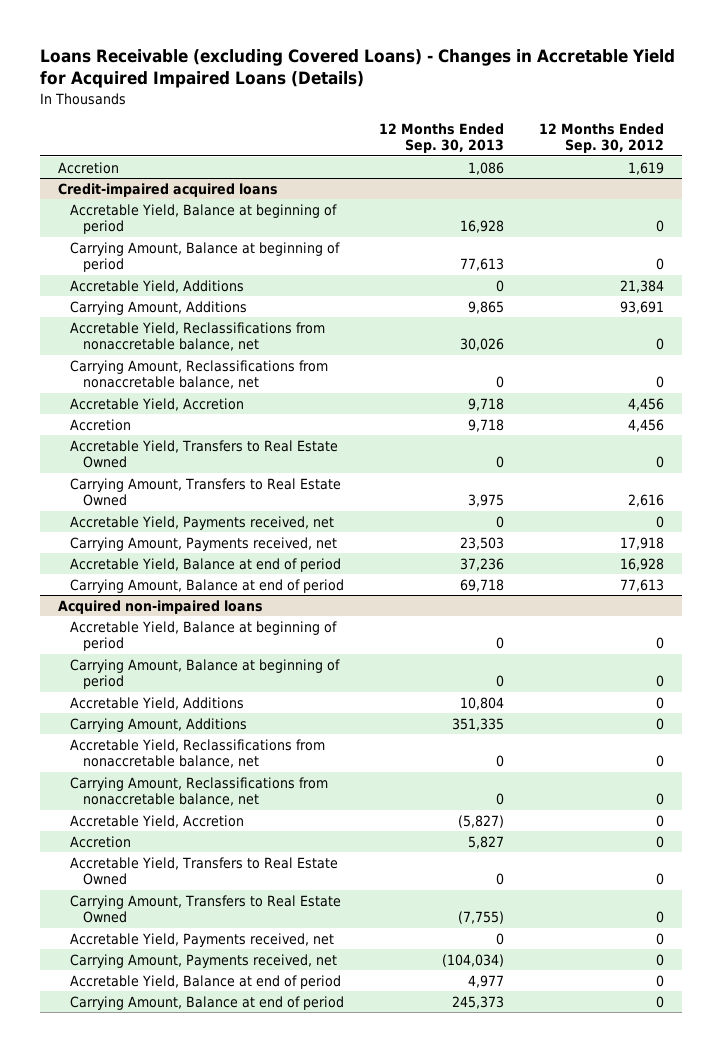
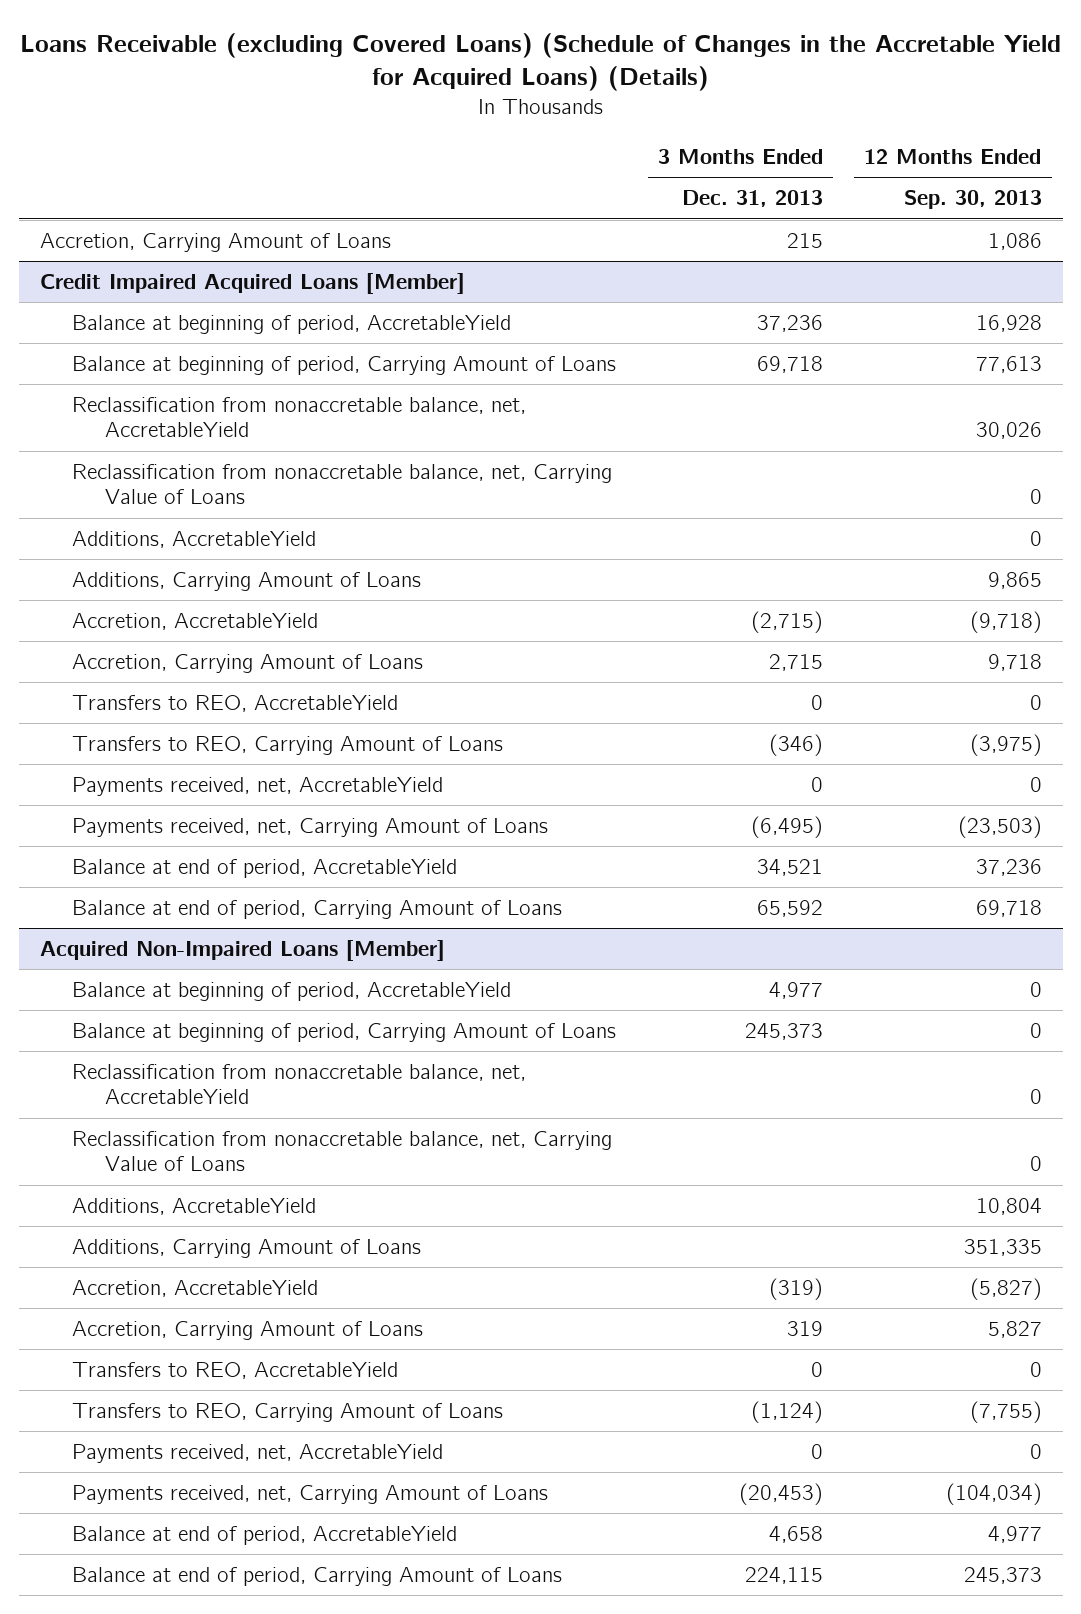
- Loans Receivable (excluding Covered Loans) - Changes in Accretable Yield for Acquired Impaired Loans (Details)
+ Loans Receivable (excluding Covered Loans) (Schedule of Changes in the Accretable Yield for Acquired Loans) (Details)
- | 12 Months Ended Sep. 30, 2013 | 12 Months Ended Sep. 30, 2012
+ | 3 Months Ended Dec. 31, 2013 | 12 Months Ended Sep. 30, 2013
- Accretion | 1,086 | 1,619
- Credit-impaired acquired loans
- Accretable Yield, Balance at beginning of period | 16,928 | 0
- Carrying Amount, Balance at beginning of period | 77,613 | 0
- Accretable Yield, Additions | 0 | 21,384
- Carrying Amount, Additions | 9,865 | 93,691
- Accretable Yield, Reclassifications from nonaccretable balance, net | 30,026 | 0
- Carrying Amount, Reclassifications from nonaccretable balance, net | 0 | 0
- Accretable Yield, Accretion | 9,718 | 4,456
- Accretion | 9,718 | 4,456
- Accretable Yield, Transfers to Real Estate Owned | 0 | 0
- Carrying Amount, Transfers to Real Estate Owned | 3,975 | 2,616
- Accretable Yield, Payments received, net | 0 | 0
- Carrying Amount, Payments received, net | 23,503 | 17,918
- Accretable Yield, Balance at end of period | 37,236 | 16,928
- Carrying Amount, Balance at end of period | 69,718 | 77,613
- Acquired non-impaired loans
- Accretable Yield, Balance at beginning of period | 0 | 0
- Carrying Amount, Balance at beginning of period | 0 | 0
- Accretable Yield, Additions | 10,804 | 0
- Carrying Amount, Additions | 351,335 | 0
- Accretable Yield, Reclassifications from nonaccretable balance, net | 0 | 0
- Carrying Amount, Reclassifications from nonaccretable balance, net | 0 | 0
- Accretable Yield, Accretion | (5,827) | 0
- Accretion | 5,827 | 0
- Accretable Yield, Transfers to Real Estate Owned | 0 | 0
- Carrying Amount, Transfers to Real Estate Owned | (7,755) | 0
- Accretable Yield, Payments received, net | 0 | 0
- Carrying Amount, Payments received, net | (104,034) | 0
- Accretable Yield, Balance at end of period | 4,977 | 0
- Carrying Amount, Balance at end of period | 245,373 | 0
+ Accretion, Carrying Amount of Loans | 215 | 1,086
+ Credit Impaired Acquired Loans [Member]
+ Balance at beginning of period, AccretableYield | 37,236 | 16,928
+ Balance at beginning of period, Carrying Amount of Loans | 69,718 | 77,613
+ Reclassification from nonaccretable balance, net, AccretableYield | | 30,026
+ Reclassification from nonaccretable balance, net, Carrying Value of Loans | | 0
+ Additions, AccretableYield | | 0
+ Additions, Carrying Amount of Loans | | 9,865
+ Accretion, AccretableYield | (2,715) | (9,718)
+ Accretion, Carrying Amount of Loans | 2,715 | 9,718
+ Transfers to REO, AccretableYield | 0 | 0
+ Transfers to REO, Carrying Amount of Loans | (346) | (3,975)
+ Payments received, net, AccretableYield | 0 | 0
+ Payments received, net, Carrying Amount of Loans | (6,495) | (23,503)
+ Balance at end of period, AccretableYield | 34,521 | 37,236
+ Balance at end of period, Carrying Amount of Loans | 65,592 | 69,718
+ Acquired Non-Impaired Loans [Member]
+ Balance at beginning of period, AccretableYield | 4,977 | 0
+ Balance at beginning of period, Carrying Amount of Loans | 245,373 | 0
+ Reclassification from nonaccretable balance, net, AccretableYield | | 0
+ Reclassification from nonaccretable balance, net, Carrying Value of Loans | | 0
+ Additions, AccretableYield | | 10,804
+ Additions, Carrying Amount of Loans | | 351,335
+ Accretion, AccretableYield | (319) | (5,827)
+ Accretion, Carrying Amount of Loans | 319 | 5,827
+ Transfers to REO, AccretableYield | 0 | 0
+ Transfers to REO, Carrying Amount of Loans | (1,124) | (7,755)
+ Payments received, net, AccretableYield | 0 | 0
+ Payments received, net, Carrying Amount of Loans | (20,453) | (104,034)
+ Balance at end of period, AccretableYield | 4,658 | 4,977
+ Balance at end of period, Carrying Amount of Loans | 224,115 | 245,373

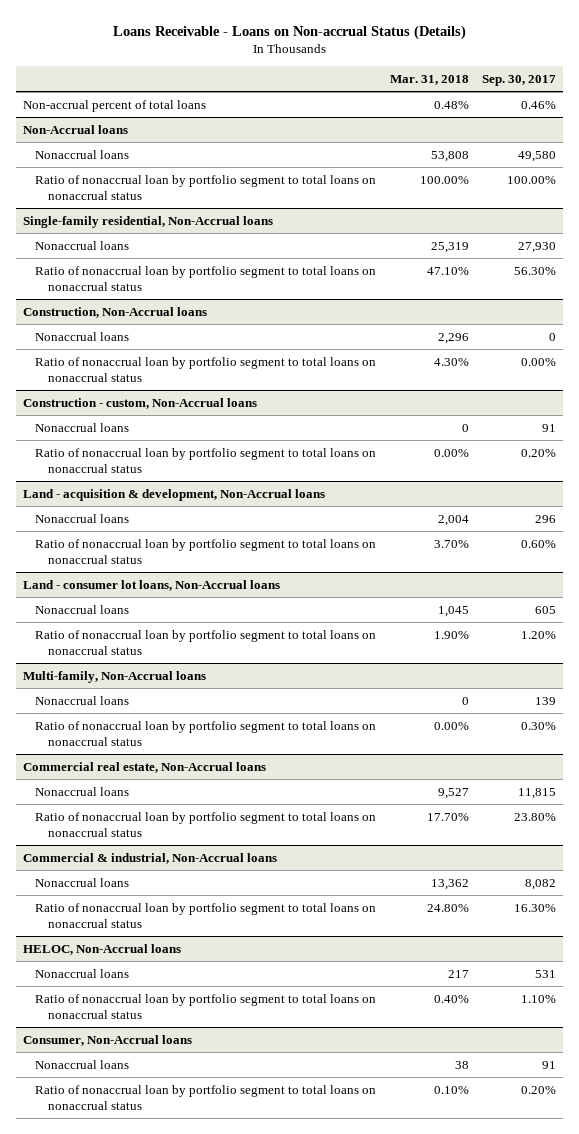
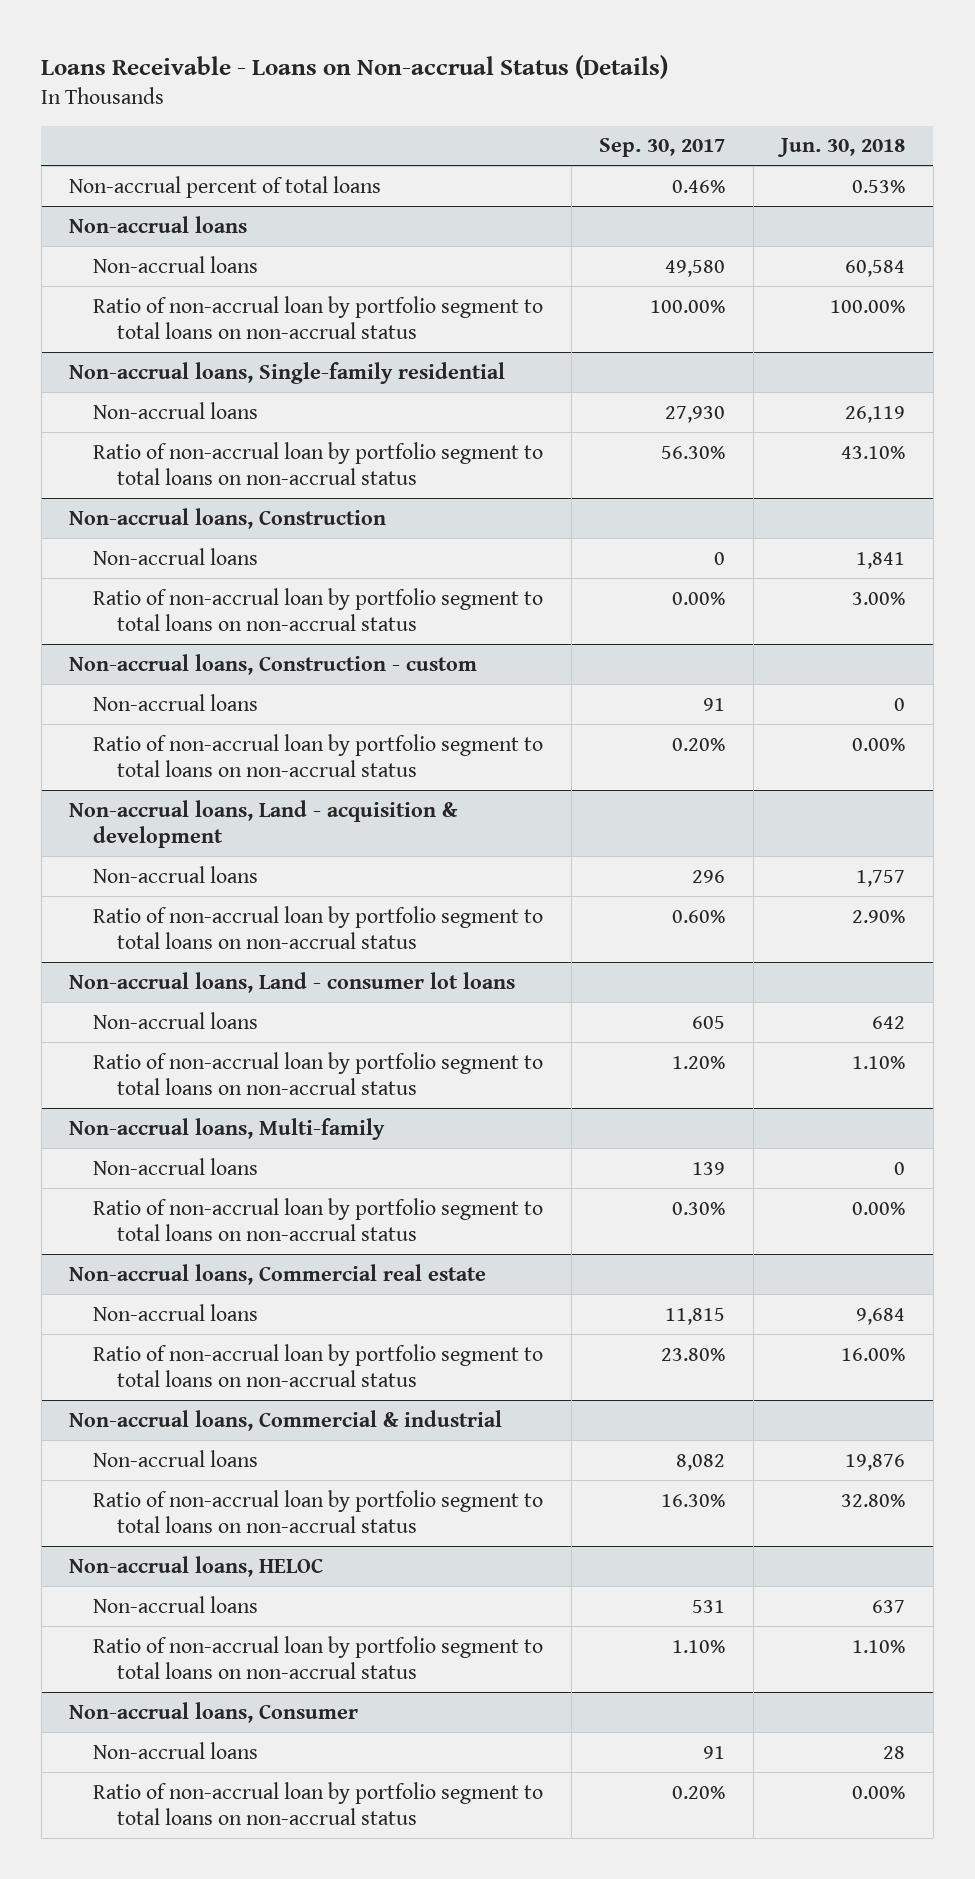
- | Mar. 31, 2018 | Sep. 30, 2017
+ | Sep. 30, 2017 | Jun. 30, 2018
- Non-Accrual loans
- Nonaccrual loans | 53,808 | 49,580
- Ratio of nonaccrual loan by portfolio segment to total loans on nonaccrual status | 100.00% | 100.00%
- Single-family residential, Non-Accrual loans
- Nonaccrual loans | 25,319 | 27,930
- Ratio of nonaccrual loan by portfolio segment to total loans on nonaccrual status | 47.10% | 56.30%
- Construction, Non-Accrual loans
- Nonaccrual loans | 2,296 | 0
- Ratio of nonaccrual loan by portfolio segment to total loans on nonaccrual status | 4.30% | 0.00%
- Construction - custom, Non-Accrual loans
- Nonaccrual loans | 0 | 91
- Ratio of nonaccrual loan by portfolio segment to total loans on nonaccrual status | 0.00% | 0.20%
- Land - acquisition & development, Non-Accrual loans
- Nonaccrual loans | 2,004 | 296
- Ratio of nonaccrual loan by portfolio segment to total loans on nonaccrual status | 3.70% | 0.60%
- Land - consumer lot loans, Non-Accrual loans
- Nonaccrual loans | 1,045 | 605
- Ratio of nonaccrual loan by portfolio segment to total loans on nonaccrual status | 1.90% | 1.20%
- Multi-family, Non-Accrual loans
- Nonaccrual loans | 0 | 139
- Ratio of nonaccrual loan by portfolio segment to total loans on nonaccrual status | 0.00% | 0.30%
- Commercial real estate, Non-Accrual loans
- Nonaccrual loans | 9,527 | 11,815
- Ratio of nonaccrual loan by portfolio segment to total loans on nonaccrual status | 17.70% | 23.80%
- Commercial & industrial, Non-Accrual loans
- Nonaccrual loans | 13,362 | 8,082
- Ratio of nonaccrual loan by portfolio segment to total loans on nonaccrual status | 24.80% | 16.30%
- HELOC, Non-Accrual loans
- Nonaccrual loans | 217 | 531
- Ratio of nonaccrual loan by portfolio segment to total loans on nonaccrual status | 0.40% | 1.10%
- Consumer, Non-Accrual loans
- Nonaccrual loans | 38 | 91
- Ratio of nonaccrual loan by portfolio segment to total loans on nonaccrual status | 0.10% | 0.20%
+ Non-accrual loans
+ Non-accrual loans | 49,580 | 60,584
+ Ratio of non-accrual loan by portfolio segment to total loans on non-accrual status | 100.00% | 100.00%
+ Non-accrual loans, Single-family residential
+ Non-accrual loans | 27,930 | 26,119
+ Ratio of non-accrual loan by portfolio segment to total loans on non-accrual status | 56.30% | 43.10%
+ Non-accrual loans, Construction
+ Non-accrual loans | 0 | 1,841
+ Ratio of non-accrual loan by portfolio segment to total loans on non-accrual status | 0.00% | 3.00%
+ Non-accrual loans, Construction - custom
+ Non-accrual loans | 91 | 0
+ Ratio of non-accrual loan by portfolio segment to total loans on non-accrual status | 0.20% | 0.00%
+ Non-accrual loans, Land - acquisition & development
+ Non-accrual loans | 296 | 1,757
+ Ratio of non-accrual loan by portfolio segment to total loans on non-accrual status | 0.60% | 2.90%
+ Non-accrual loans, Land - consumer lot loans
+ Non-accrual loans | 605 | 642
+ Ratio of non-accrual loan by portfolio segment to total loans on non-accrual status | 1.20% | 1.10%
+ Non-accrual loans, Multi-family
+ Non-accrual loans | 139 | 0
+ Ratio of non-accrual loan by portfolio segment to total loans on non-accrual status | 0.30% | 0.00%
+ Non-accrual loans, Commercial real estate
+ Non-accrual loans | 11,815 | 9,684
+ Ratio of non-accrual loan by portfolio segment to total loans on non-accrual status | 23.80% | 16.00%
+ Non-accrual loans, Commercial & industrial
+ Non-accrual loans | 8,082 | 19,876
+ Ratio of non-accrual loan by portfolio segment to total loans on non-accrual status | 16.30% | 32.80%
+ Non-accrual loans, HELOC
+ Non-accrual loans | 531 | 637
+ Ratio of non-accrual loan by portfolio segment to total loans on non-accrual status | 1.10% | 1.10%
+ Non-accrual loans, Consumer
+ Non-accrual loans | 91 | 28
+ Ratio of non-accrual loan by portfolio segment to total loans on non-accrual status | 0.20% | 0.00%

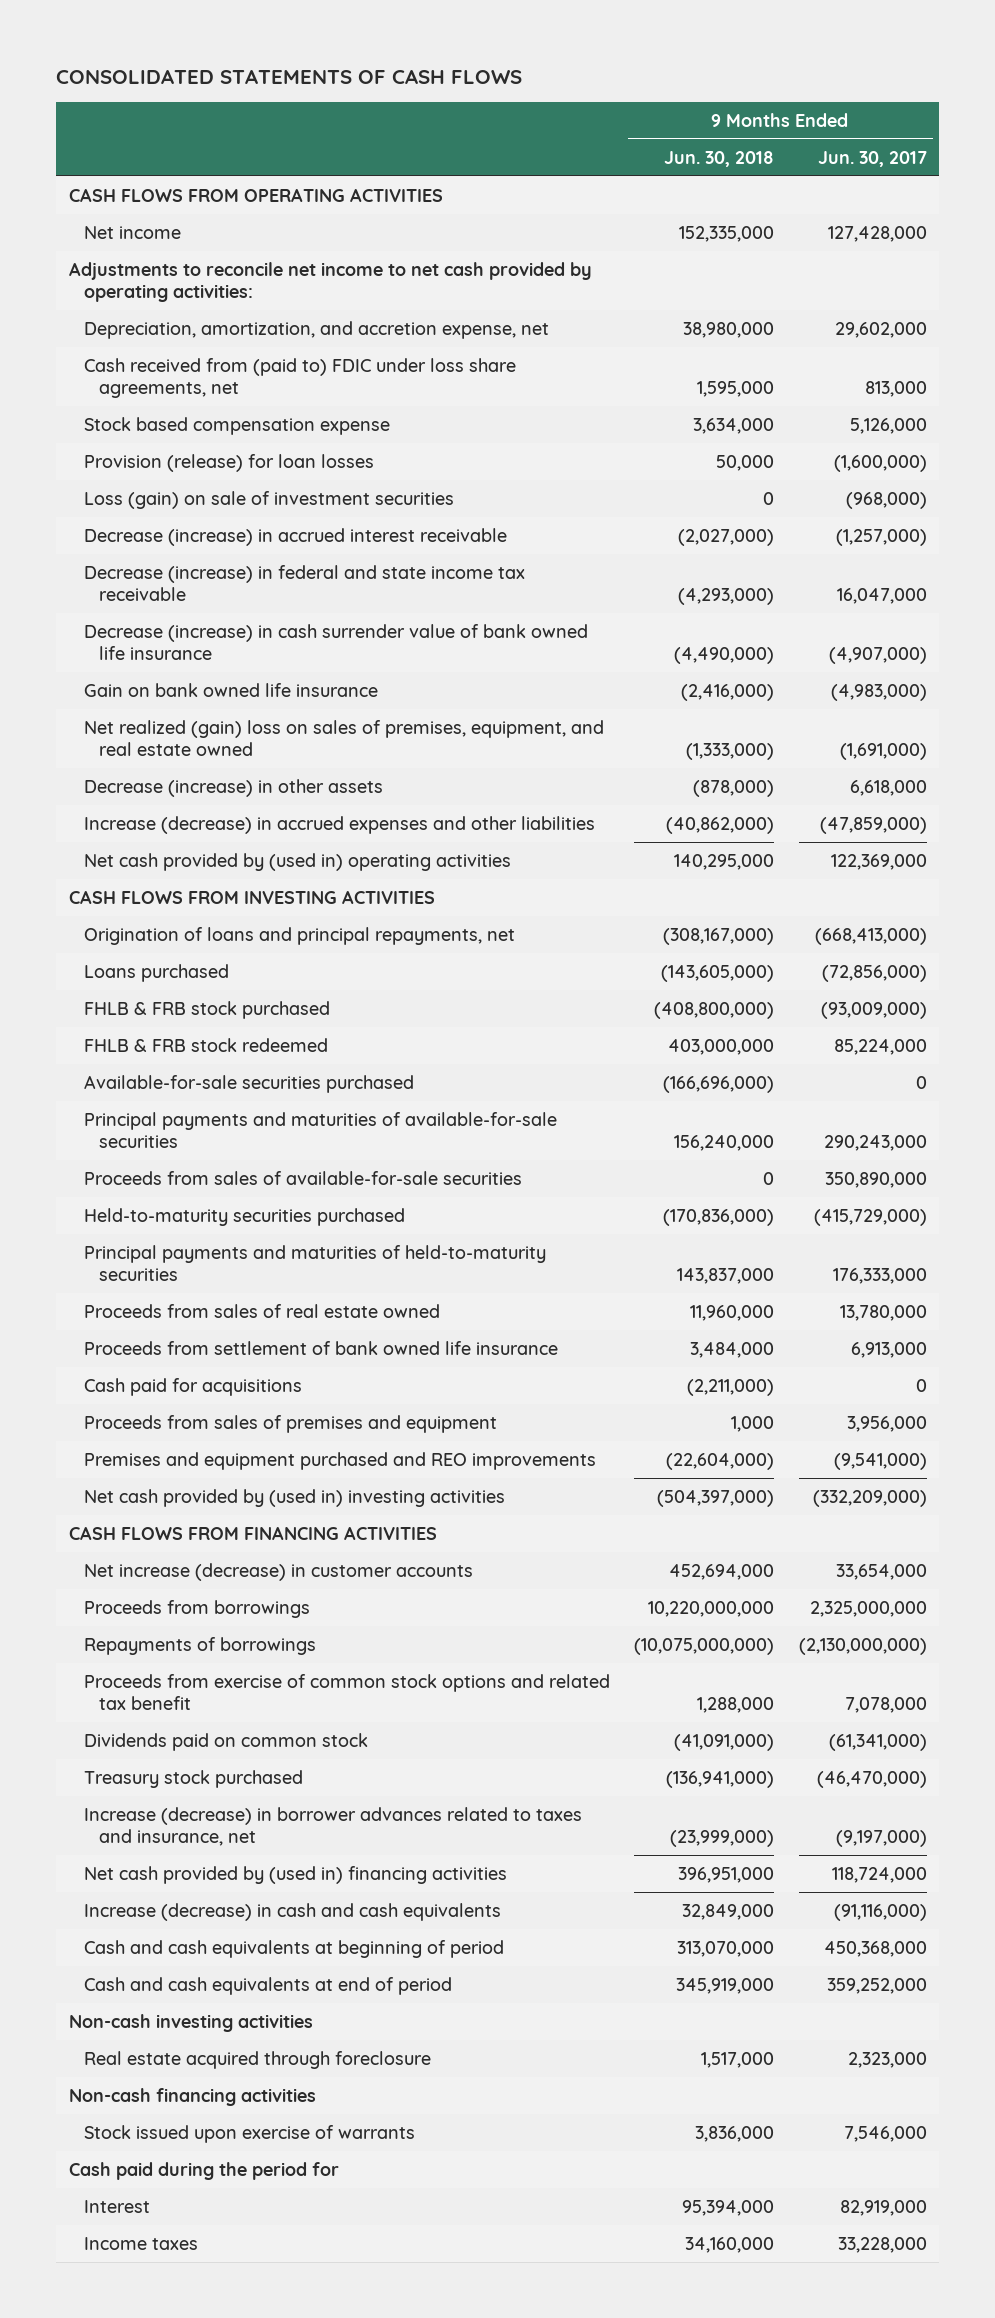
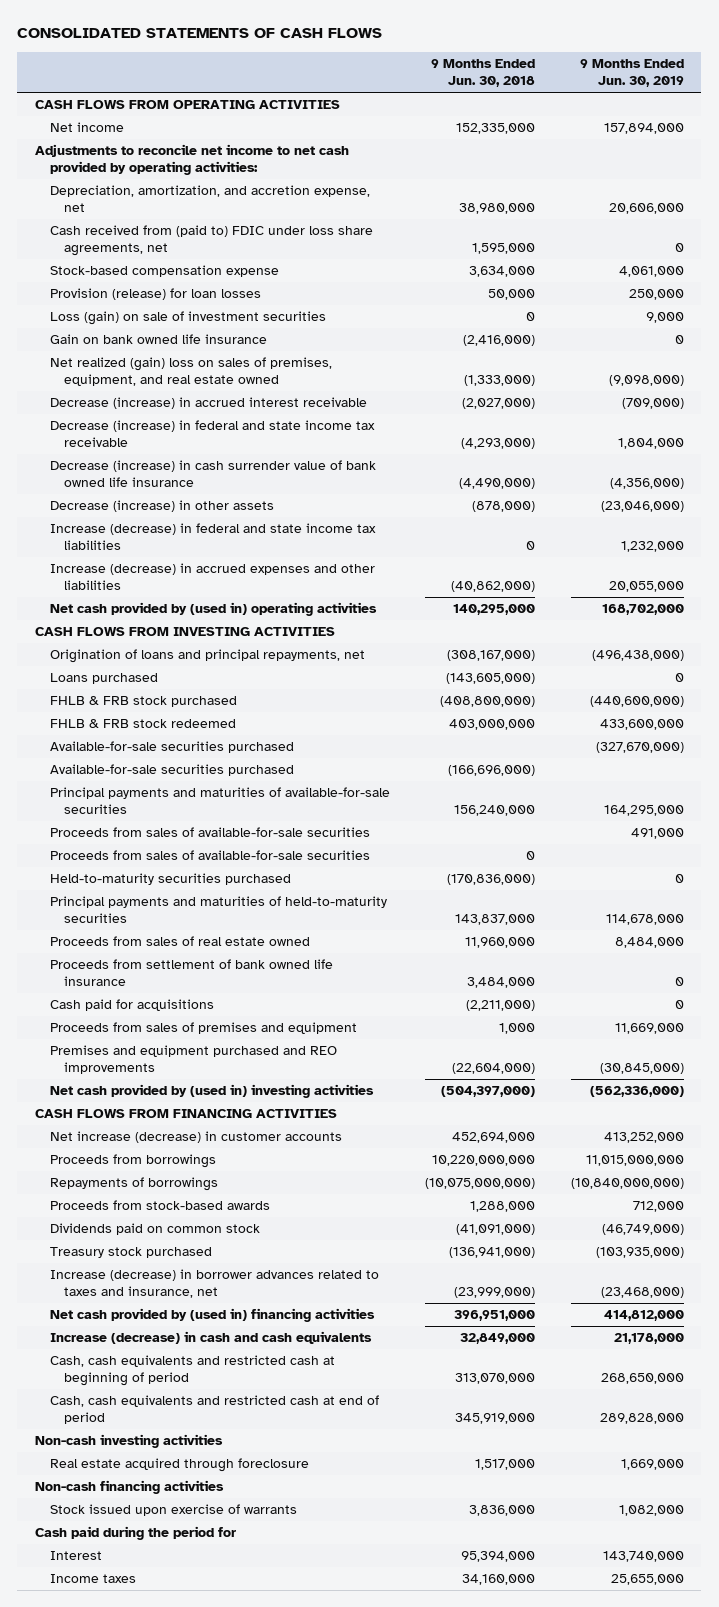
- | 9 Months Ended Jun. 30, 2018 | 9 Months Ended Jun. 30, 2017
+ | 9 Months Ended Jun. 30, 2018 | 9 Months Ended Jun. 30, 2019
- Stock based compensation expense | 3,634,000 | 5,126,000
+ Stock-based compensation expense | 3,634,000 | 4,061,000
moved up: Gain on bank owned life insurance | (2,416,000) | 0
moved up: Net realized (gain) loss on sales of premises, equipment, and real estate owned | (1,333,000) | (9,098,000)
+ Increase (decrease) in federal and state income tax liabilities | 0 | 1,232,000
+ Available-for-sale securities purchased | | (327,670,000)
+ Proceeds from sales of available-for-sale securities | | 491,000
- Proceeds from exercise of common stock options and related tax benefit | 1,288,000 | 7,078,000
+ Proceeds from stock-based awards | 1,288,000 | 712,000
- Cash and cash equivalents at beginning of period | 313,070,000 | 450,368,000
- Cash and cash equivalents at end of period | 345,919,000 | 359,252,000
+ Cash, cash equivalents and restricted cash at beginning of period | 313,070,000 | 268,650,000
+ Cash, cash equivalents and restricted cash at end of period | 345,919,000 | 289,828,000

